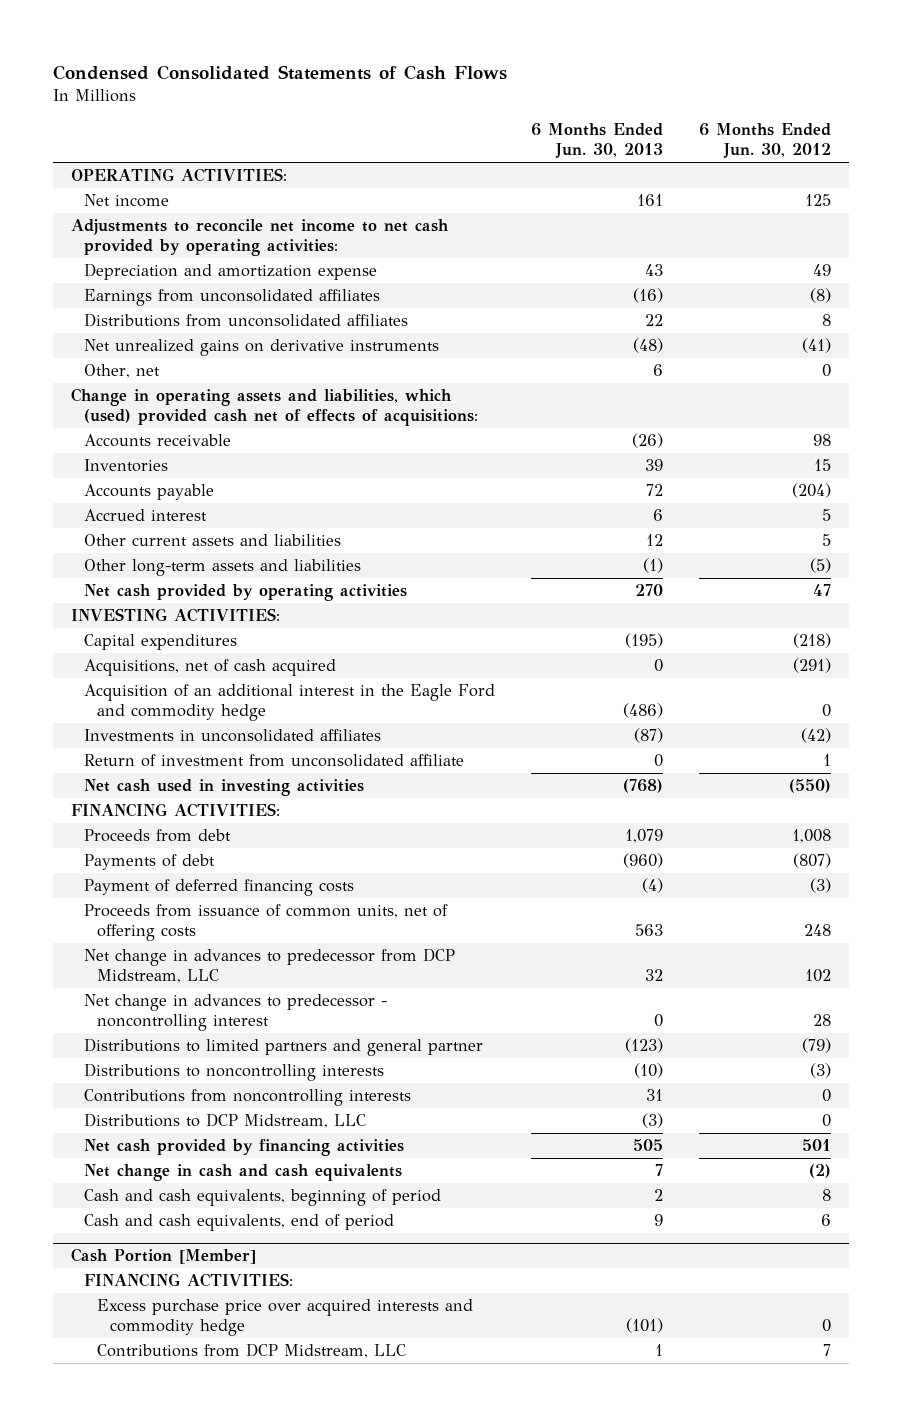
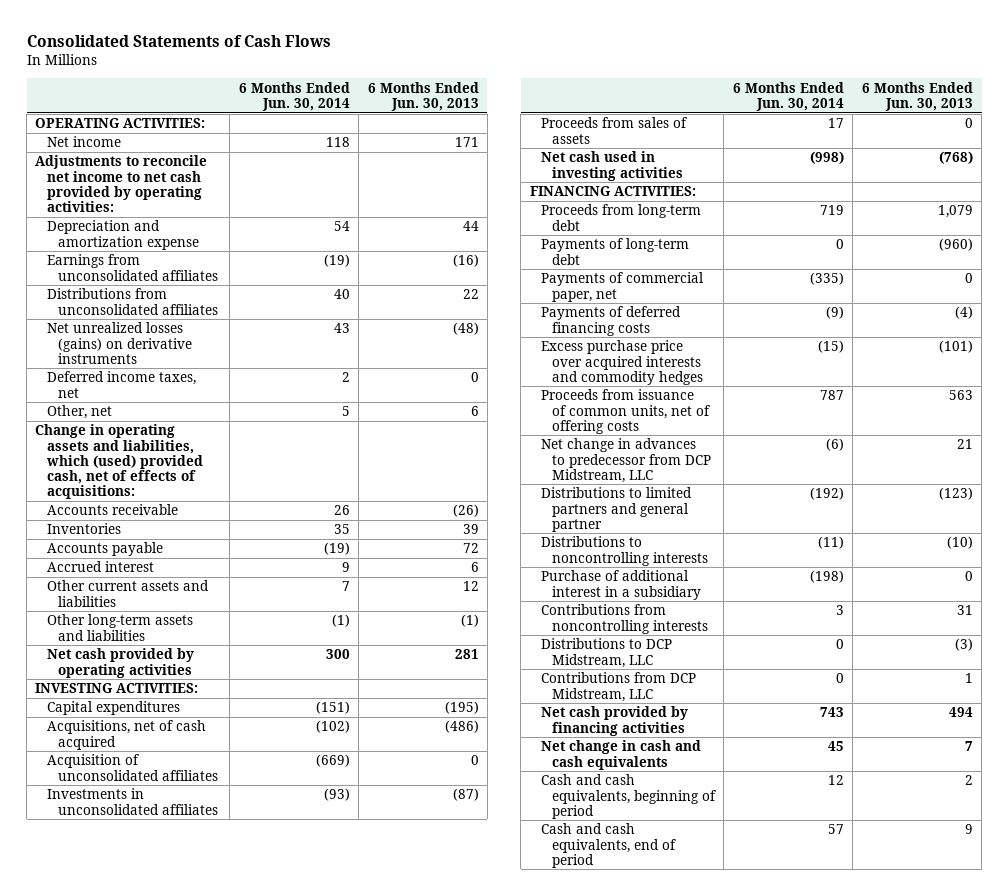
- Condensed Consolidated Statements of Cash Flows
+ Consolidated Statements of Cash Flows
- | 6 Months Ended Jun. 30, 2013 | 6 Months Ended Jun. 30, 2012
+ | 6 Months Ended Jun. 30, 2014 | 6 Months Ended Jun. 30, 2013
- Net income | 161 | 125
+ Net income | 118 | 171
- Depreciation and amortization expense | 43 | 49
+ Depreciation and amortization expense | 54 | 44
- Net unrealized gains on derivative instruments | (48) | (41)
+ Net unrealized losses (gains) on derivative instruments | 43 | (48)
+ Deferred income taxes, net | 2 | 0
- Change in operating assets and liabilities, which (used) provided cash net of effects of acquisitions:
+ Change in operating assets and liabilities, which (used) provided cash, net of effects of acquisitions:
- Net cash provided by operating activities | 270 | 47
+ Net cash provided by operating activities | 300 | 281
- Acquisitions, net of cash acquired | 0 | (291)
- Acquisition of an additional interest in the Eagle Ford and commodity hedge | (486) | 0
+ Acquisitions, net of cash acquired | (102) | (486)
+ Acquisition of unconsolidated affiliates | (669) | 0
- Return of investment from unconsolidated affiliate | 0 | 1
+ Proceeds from sales of assets | 17 | 0
- Proceeds from debt | 1,079 | 1,008
- Payments of debt | (960) | (807)
- Payment of deferred financing costs | (4) | (3)
+ Proceeds from long-term debt | 719 | 1,079
+ Payments of long-term debt | 0 | (960)
+ Payments of commercial paper, net | (335) | 0
+ Payments of deferred financing costs | (9) | (4)
+ Excess purchase price over acquired interests and commodity hedges | (15) | (101)
- Net change in advances to predecessor from DCP Midstream, LLC | 32 | 102
- Net change in advances to predecessor - noncontrolling interest | 0 | 28
+ Net change in advances to predecessor from DCP Midstream, LLC | (6) | 21
+ Purchase of additional interest in a subsidiary | (198) | 0
- Net cash provided by financing activities | 505 | 501
+ Contributions from DCP Midstream, LLC | 0 | 1
+ Net cash provided by financing activities | 743 | 494
- Cash Portion [Member]
- FINANCING ACTIVITIES:
- Excess purchase price over acquired interests and commodity hedge | (101) | 0
- Contributions from DCP Midstream, LLC | 1 | 7

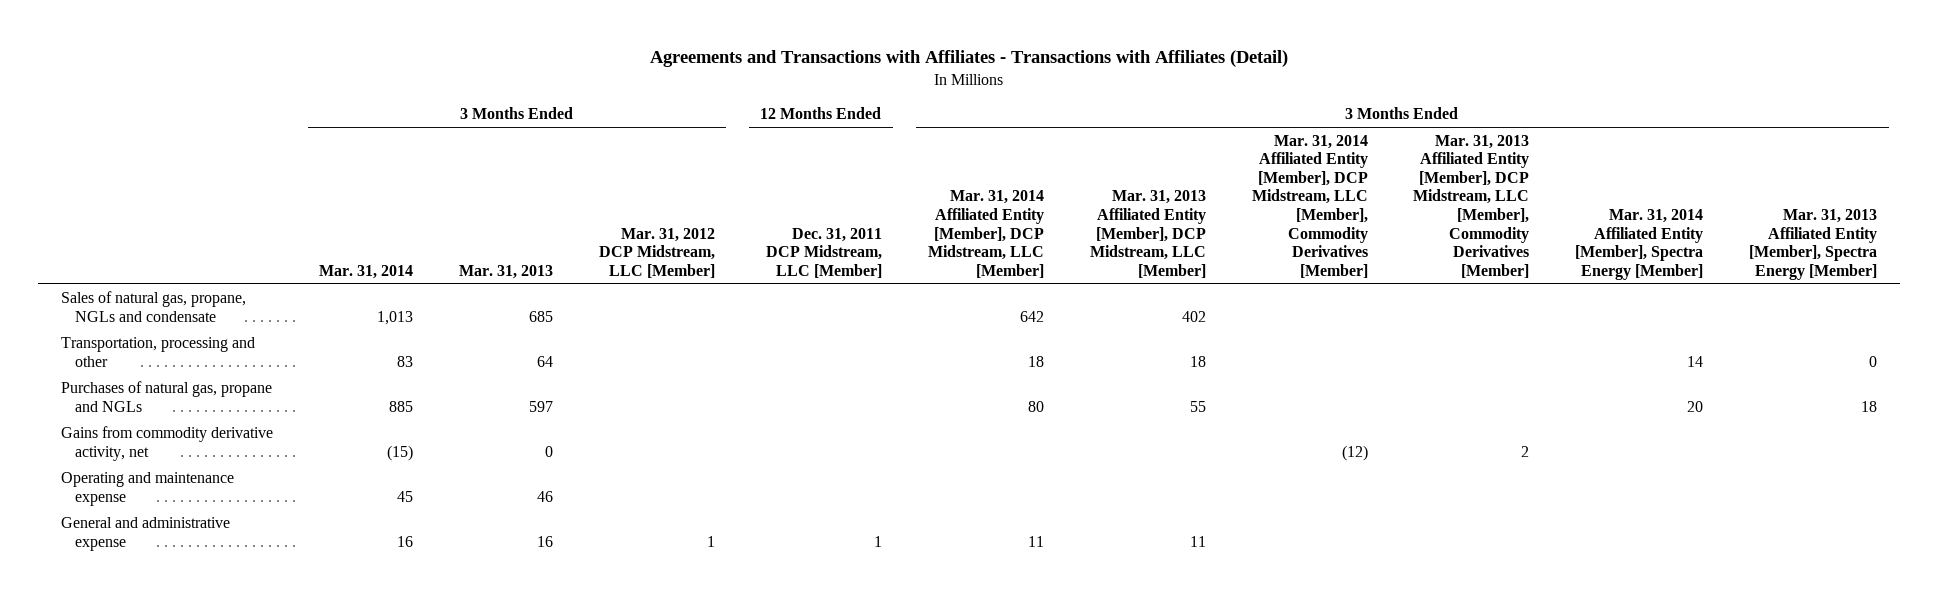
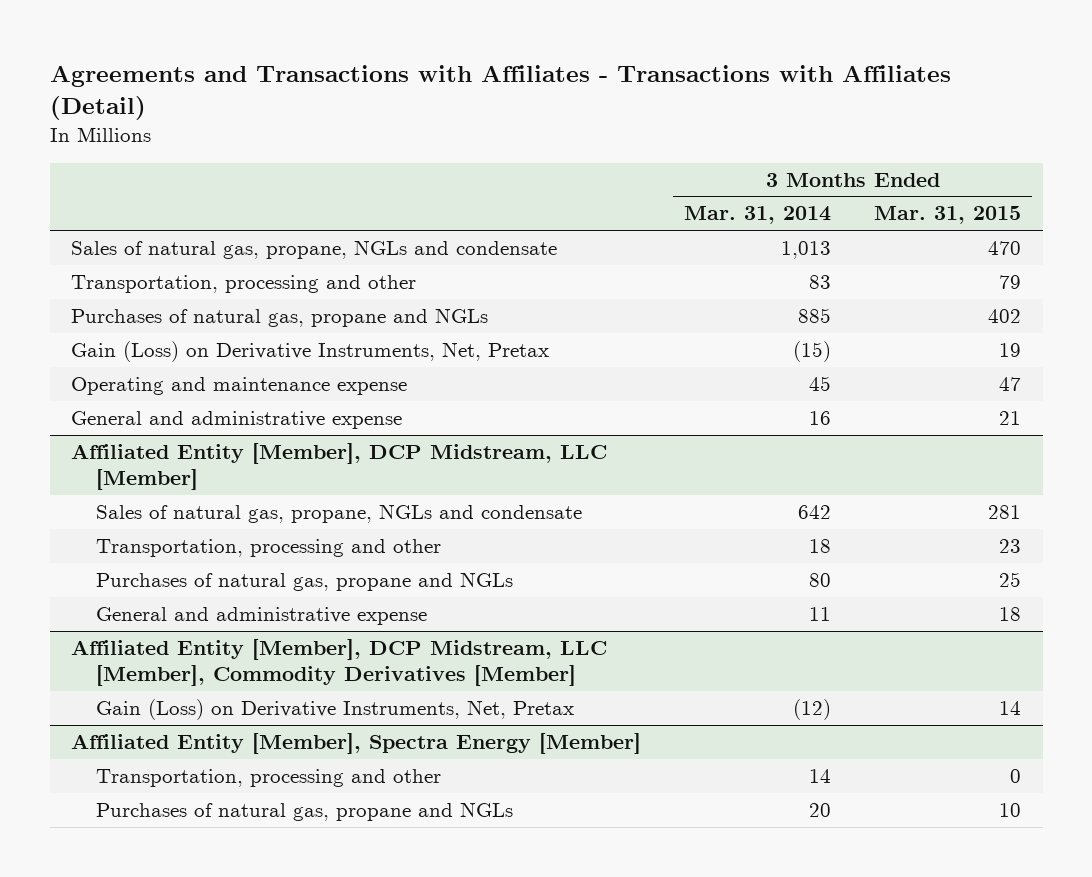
- | 3 Months Ended Mar. 31, 2014 | 3 Months Ended Mar. 31, 2013 | 3 Months Ended Mar. 31, 2012 DCP Midstream, LLC [Member] | 12 Months Ended Dec. 31, 2011 DCP Midstream, LLC [Member] | 3 Months Ended Mar. 31, 2014 Affiliated Entity [Member], DCP Midstream, LLC [Member] | 3 Months Ended Mar. 31, 2013 Affiliated Entity [Member], DCP Midstream, LLC [Member] | 3 Months Ended Mar. 31, 2014 Affiliated Entity [Member], DCP Midstream, LLC [Member], Commodity Derivatives [Member] | 3 Months Ended Mar. 31, 2013 Affiliated Entity [Member], DCP Midstream, LLC [Member], Commodity Derivatives [Member] | 3 Months Ended Mar. 31, 2014 Affiliated Entity [Member], Spectra Energy [Member] | 3 Months Ended Mar. 31, 2013 Affiliated Entity [Member], Spectra Energy [Member]
+ | 3 Months Ended Mar. 31, 2014 | 3 Months Ended Mar. 31, 2015
- Gains from commodity derivative activity, net | (15) | 0 | | | | | (12) | 2 | |
+ Gain (Loss) on Derivative Instruments, Net, Pretax | (15) | 19
+ Affiliated Entity [Member], DCP Midstream, LLC [Member]
+ Sales of natural gas, propane, NGLs and condensate | 642 | 281
+ Transportation, processing and other | 18 | 23
+ Purchases of natural gas, propane and NGLs | 80 | 25
+ General and administrative expense | 11 | 18
+ Affiliated Entity [Member], DCP Midstream, LLC [Member], Commodity Derivatives [Member]
+ Gain (Loss) on Derivative Instruments, Net, Pretax | (12) | 14
+ Affiliated Entity [Member], Spectra Energy [Member]
+ Transportation, processing and other | 14 | 0
+ Purchases of natural gas, propane and NGLs | 20 | 10

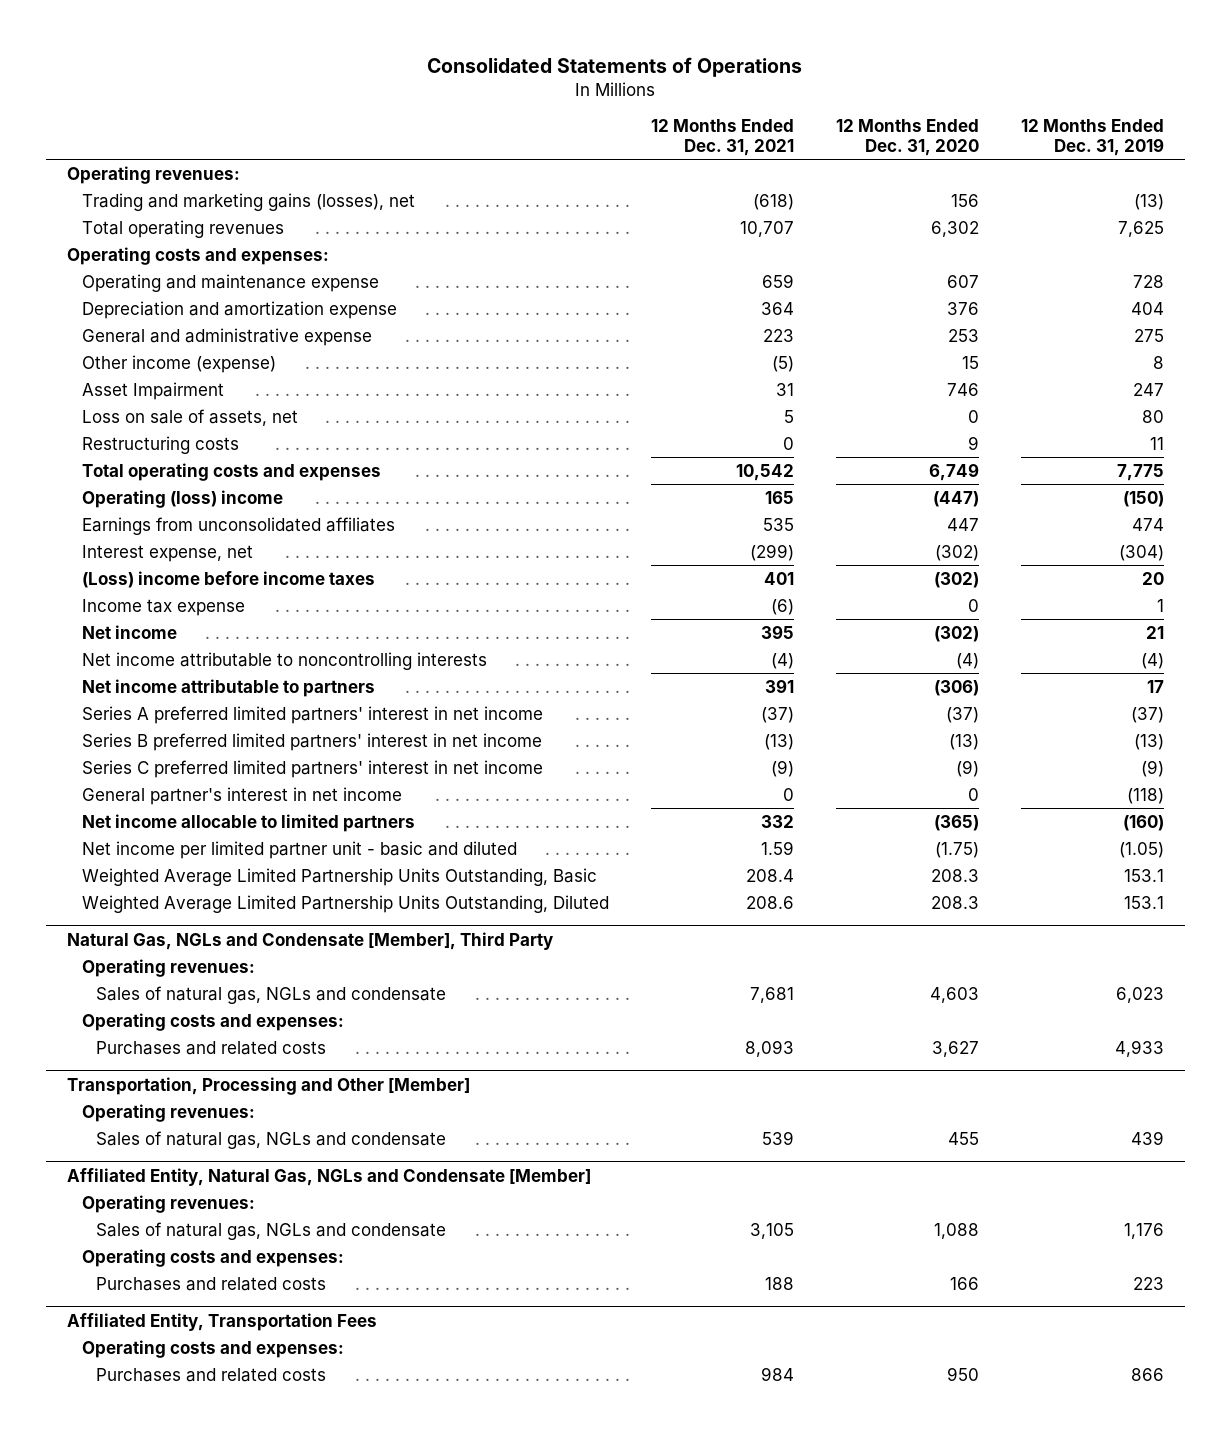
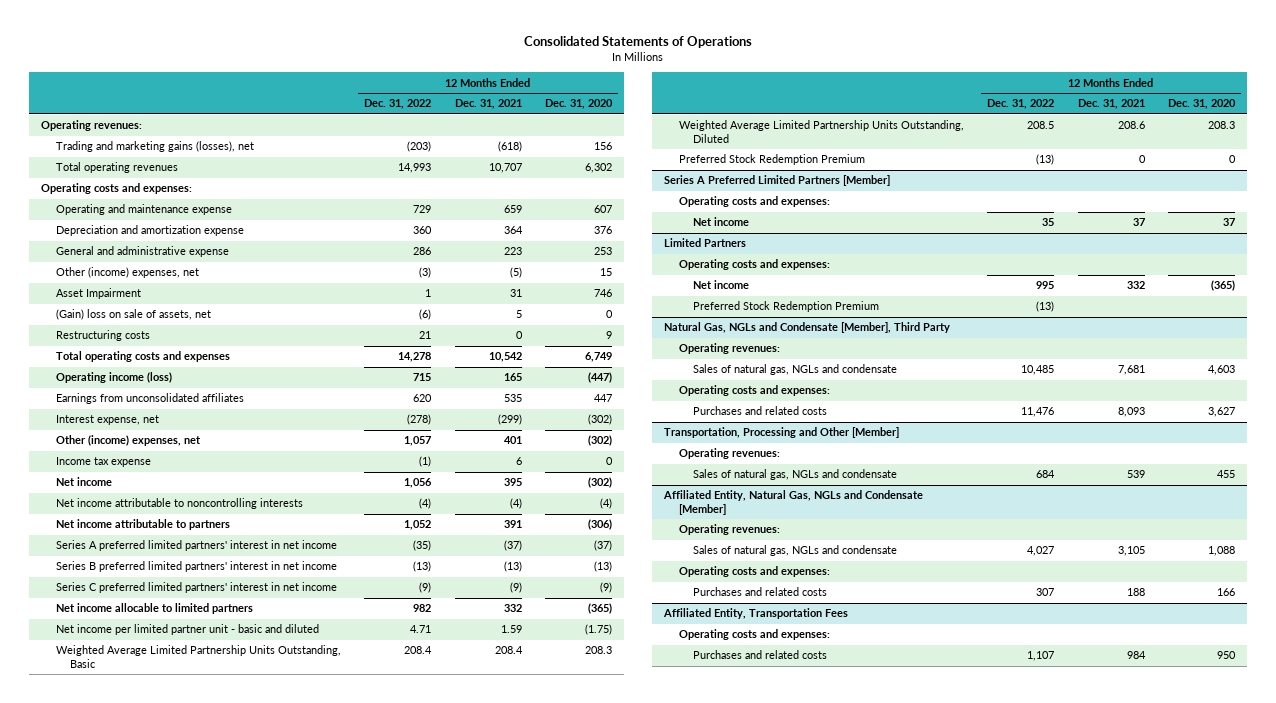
- | 12 Months Ended Dec. 31, 2021 | 12 Months Ended Dec. 31, 2020 | 12 Months Ended Dec. 31, 2019
+ | 12 Months Ended Dec. 31, 2022 | 12 Months Ended Dec. 31, 2021 | 12 Months Ended Dec. 31, 2020
- Other income (expense) | (5) | 15 | 8
+ Other (income) expenses, net | (3) | (5) | 15
- Loss on sale of assets, net | 5 | 0 | 80
+ (Gain) loss on sale of assets, net | (6) | 5 | 0
- Operating (loss) income | 165 | (447) | (150)
+ Operating income (loss) | 715 | 165 | (447)
- (Loss) income before income taxes | 401 | (302) | 20
- Income tax expense | (6) | 0 | 1
+ Other (income) expenses, net | 1,057 | 401 | (302)
+ Income tax expense | (1) | 6 | 0
- General partner's interest in net income | 0 | 0 | (118)
+ Preferred Stock Redemption Premium | (13) | 0 | 0
+ Series A Preferred Limited Partners [Member]
+ Operating costs and expenses:
+ Net income | 35 | 37 | 37
+ Limited Partners
+ Operating costs and expenses:
+ Net income | 995 | 332 | (365)
+ Preferred Stock Redemption Premium | (13) | |

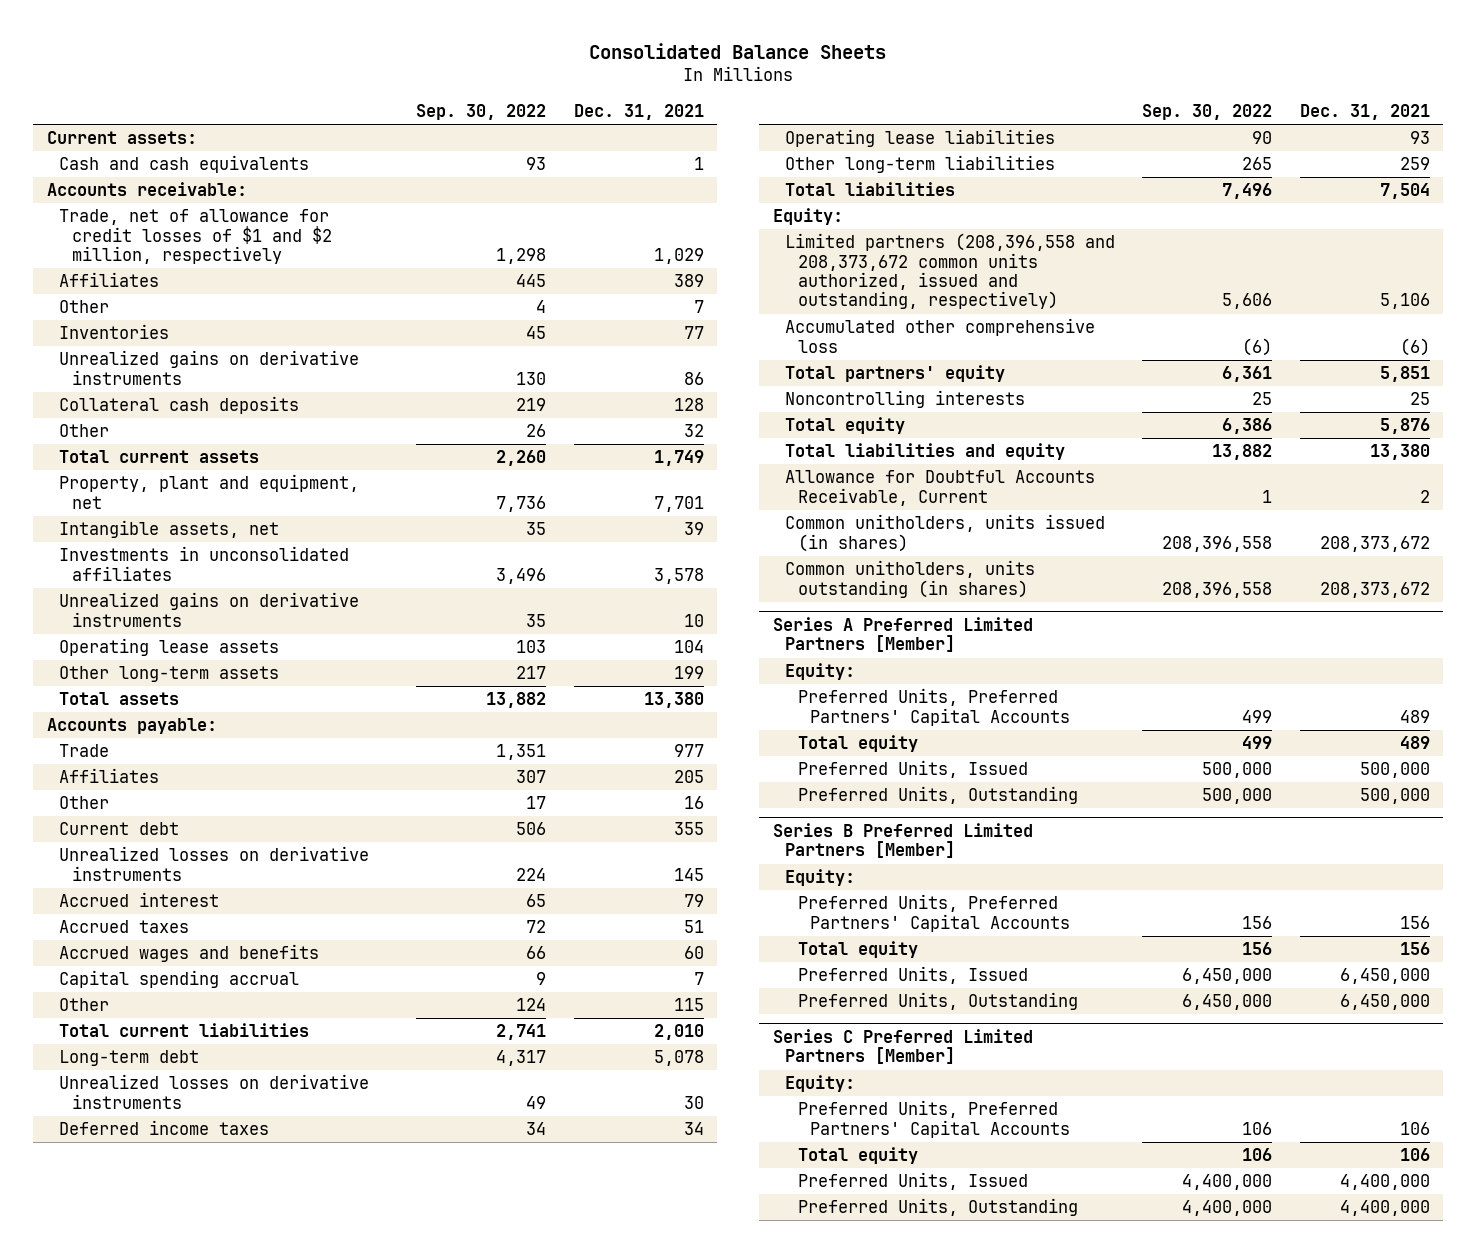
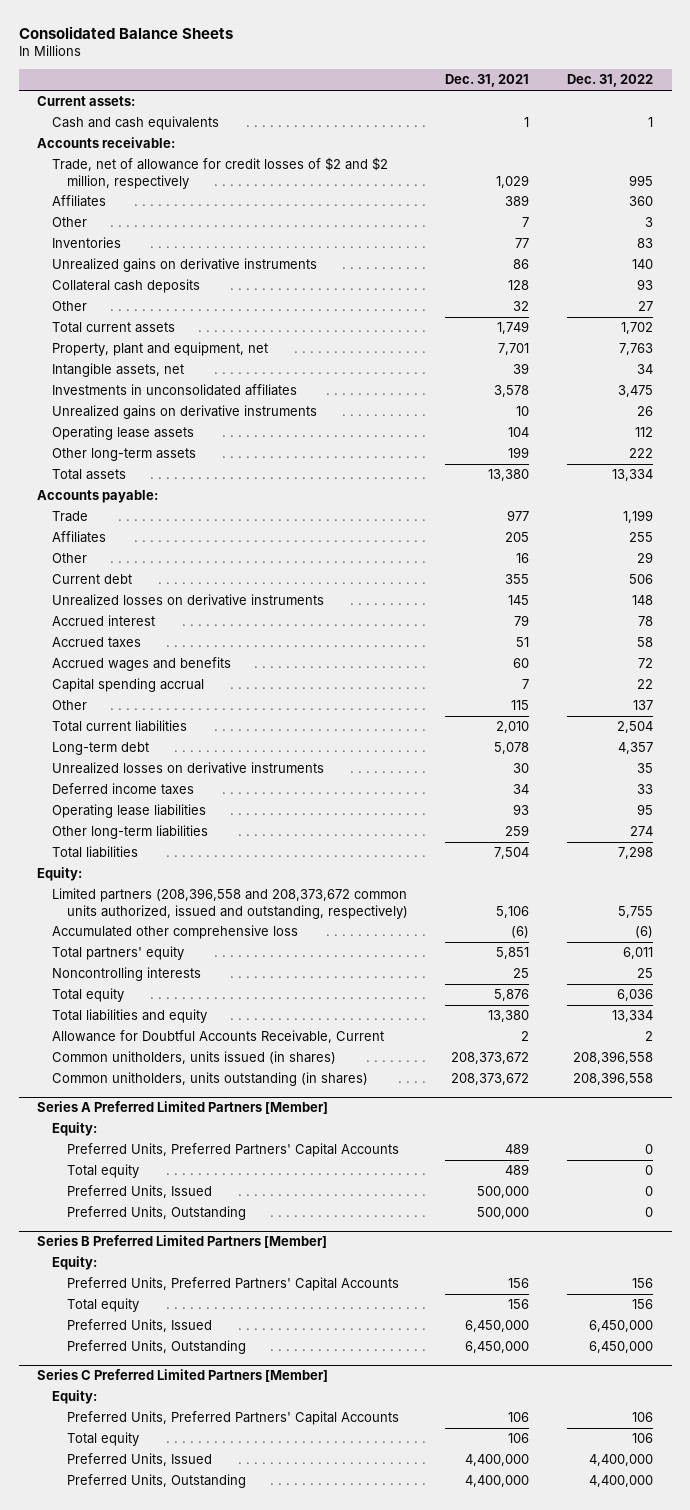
- | Sep. 30, 2022 | Dec. 31, 2021
+ | Dec. 31, 2021 | Dec. 31, 2022
- Trade, net of allowance for credit losses of $1 and $2 million, respectively | 1,298 | 1,029
+ Trade, net of allowance for credit losses of $2 and $2 million, respectively | 1,029 | 995

